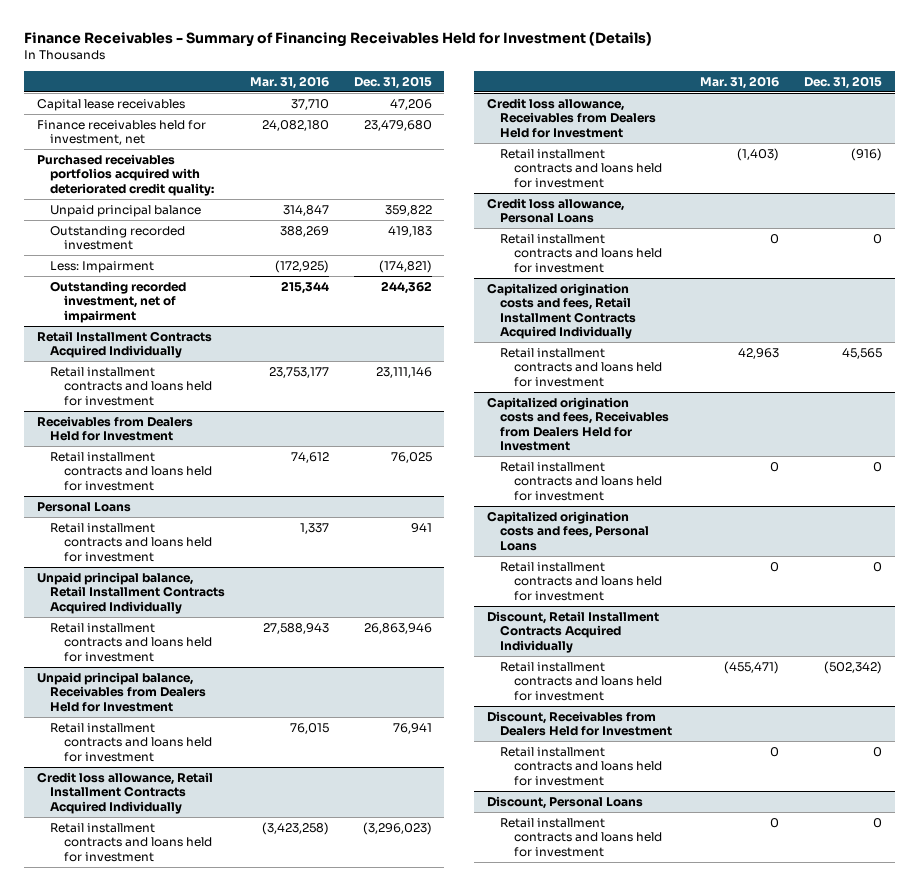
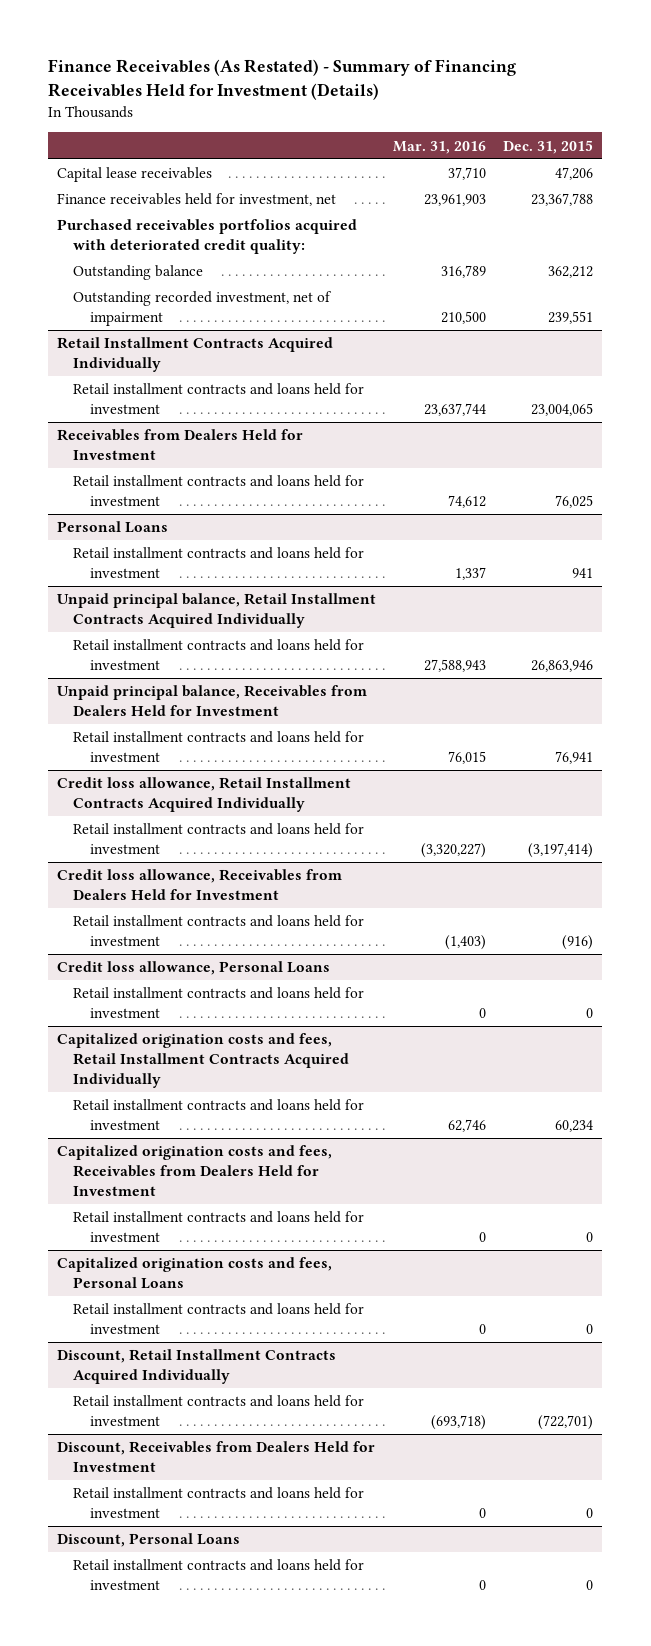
- Finance Receivables - Summary of Financing Receivables Held for Investment (Details)
+ Finance Receivables (As Restated) - Summary of Financing Receivables Held for Investment (Details)
- Finance receivables held for investment, net | 24,082,180 | 23,479,680
+ Finance receivables held for investment, net | 23,961,903 | 23,367,788
- Unpaid principal balance | 314,847 | 359,822
- Outstanding recorded investment | 388,269 | 419,183
- Less: Impairment | (172,925) | (174,821)
- Outstanding recorded investment, net of impairment | 215,344 | 244,362
+ Outstanding balance | 316,789 | 362,212
+ Outstanding recorded investment, net of impairment | 210,500 | 239,551
@ Retail Installment Contracts Acquired Individually
- Retail installment contracts and loans held for investment | 23,753,177 | 23,111,146
+ Retail installment contracts and loans held for investment | 23,637,744 | 23,004,065
@ Credit loss allowance, Retail Installment Contracts Acquired Individually
- Retail installment contracts and loans held for investment | (3,423,258) | (3,296,023)
+ Retail installment contracts and loans held for investment | (3,320,227) | (3,197,414)
@ Capitalized origination costs and fees, Retail Installment Contracts Acquired Individually
- Retail installment contracts and loans held for investment | 42,963 | 45,565
+ Retail installment contracts and loans held for investment | 62,746 | 60,234
@ Discount, Retail Installment Contracts Acquired Individually
- Retail installment contracts and loans held for investment | (455,471) | (502,342)
+ Retail installment contracts and loans held for investment | (693,718) | (722,701)

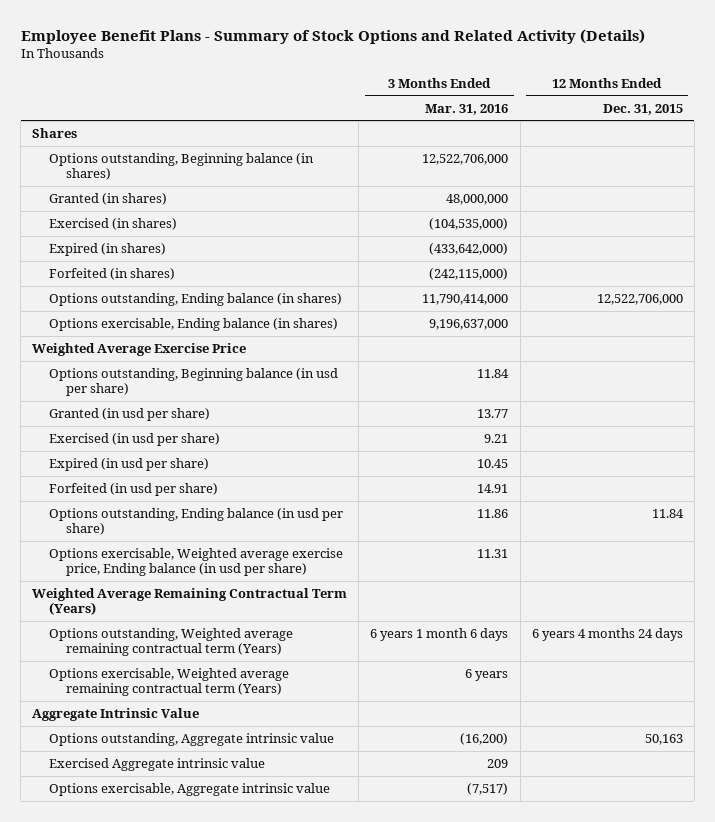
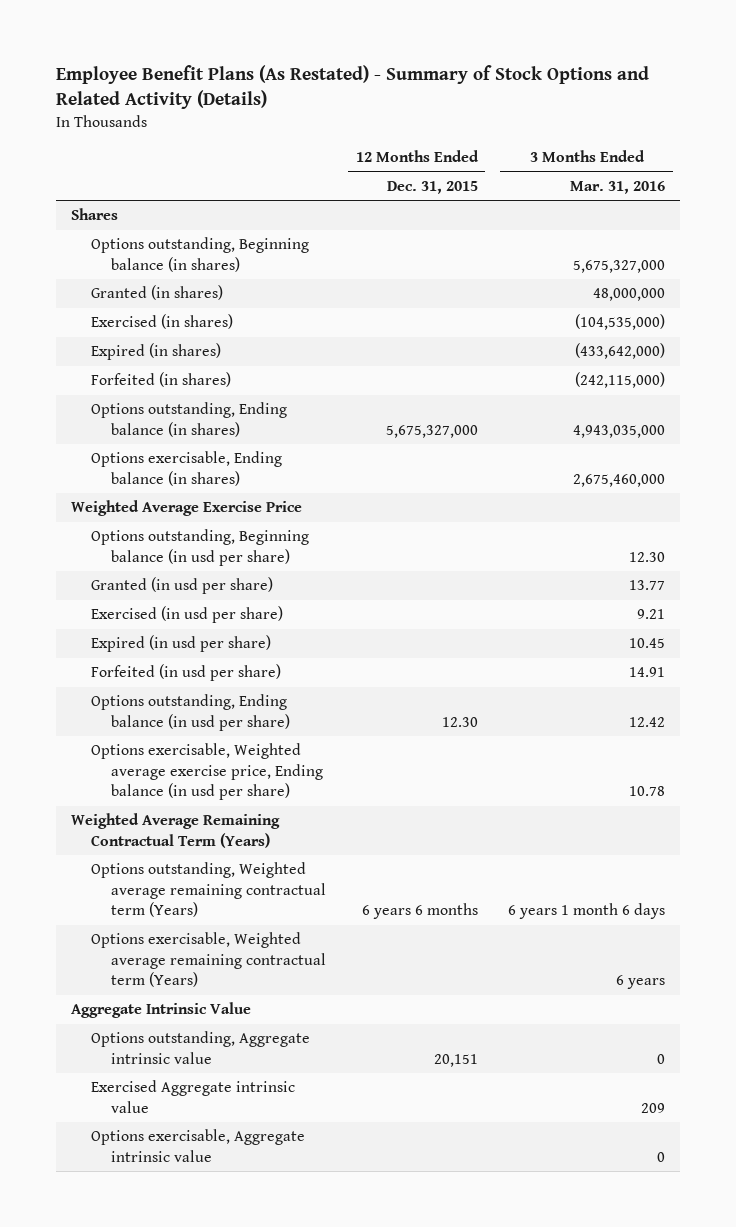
- Employee Benefit Plans - Summary of Stock Options and Related Activity (Details)
+ Employee Benefit Plans (As Restated) - Summary of Stock Options and Related Activity (Details)
- | 3 Months Ended Mar. 31, 2016 | 12 Months Ended Dec. 31, 2015
+ | 12 Months Ended Dec. 31, 2015 | 3 Months Ended Mar. 31, 2016
- Options outstanding, Beginning balance (in shares) | 12,522,706,000 |
+ Options outstanding, Beginning balance (in shares) | | 5,675,327,000
- Options outstanding, Ending balance (in shares) | 11,790,414,000 | 12,522,706,000
- Options exercisable, Ending balance (in shares) | 9,196,637,000 |
+ Options outstanding, Ending balance (in shares) | 5,675,327,000 | 4,943,035,000
+ Options exercisable, Ending balance (in shares) | | 2,675,460,000
- Options outstanding, Beginning balance (in usd per share) | 11.84 |
+ Options outstanding, Beginning balance (in usd per share) | | 12.30
- Options outstanding, Ending balance (in usd per share) | 11.86 | 11.84
- Options exercisable, Weighted average exercise price, Ending balance (in usd per share) | 11.31 |
+ Options outstanding, Ending balance (in usd per share) | 12.30 | 12.42
+ Options exercisable, Weighted average exercise price, Ending balance (in usd per share) | | 10.78
- Options outstanding, Weighted average remaining contractual term (Years) | 6 years 1 month 6 days | 6 years 4 months 24 days
+ Options outstanding, Weighted average remaining contractual term (Years) | 6 years 6 months | 6 years 1 month 6 days
- Options outstanding, Aggregate intrinsic value | (16,200) | 50,163
+ Options outstanding, Aggregate intrinsic value | 20,151 | 0
- Options exercisable, Aggregate intrinsic value | (7,517) |
+ Options exercisable, Aggregate intrinsic value | | 0

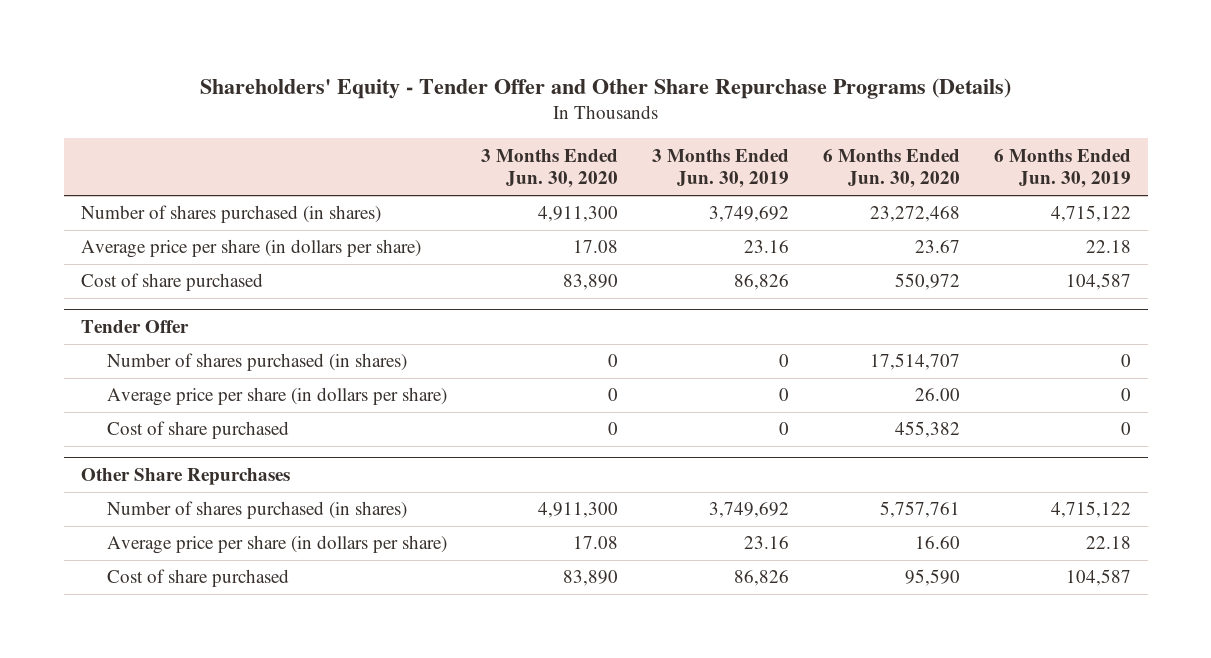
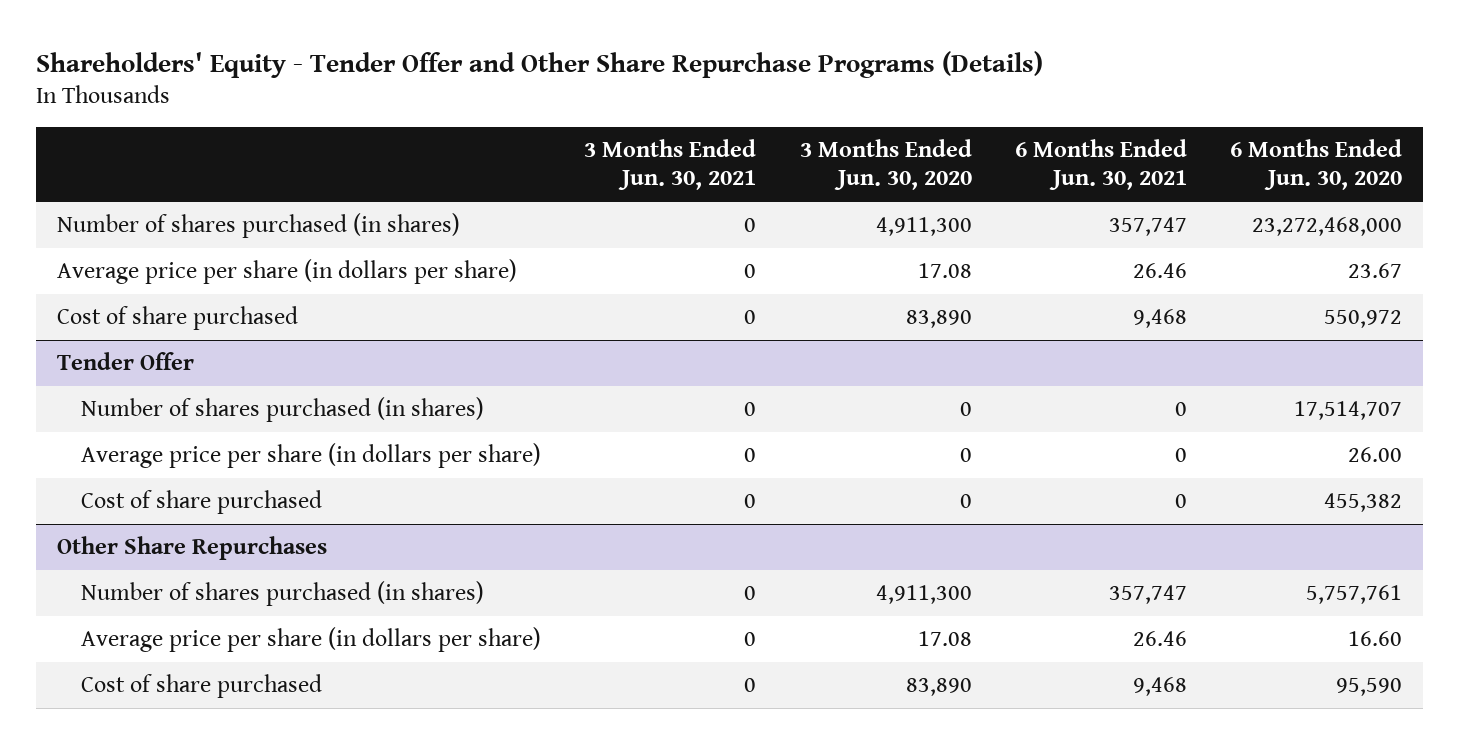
- | 3 Months Ended Jun. 30, 2020 | 3 Months Ended Jun. 30, 2019 | 6 Months Ended Jun. 30, 2020 | 6 Months Ended Jun. 30, 2019
+ | 3 Months Ended Jun. 30, 2021 | 3 Months Ended Jun. 30, 2020 | 6 Months Ended Jun. 30, 2021 | 6 Months Ended Jun. 30, 2020
- Number of shares purchased (in shares) | 4,911,300 | 3,749,692 | 23,272,468 | 4,715,122
+ Number of shares purchased (in shares) | 0 | 4,911,300 | 357,747 | 23,272,468,000

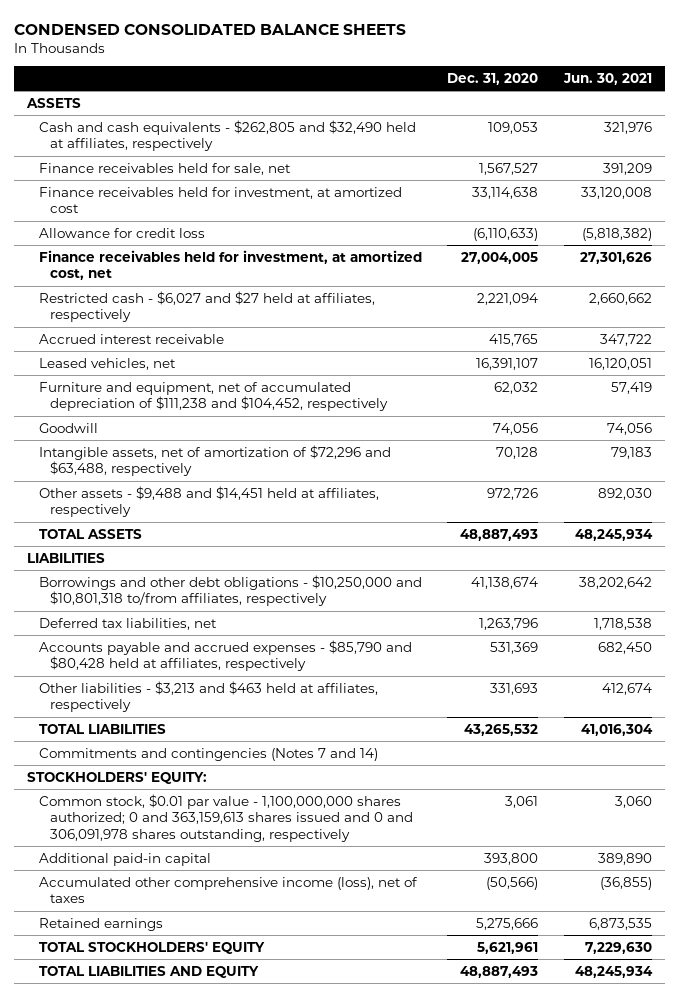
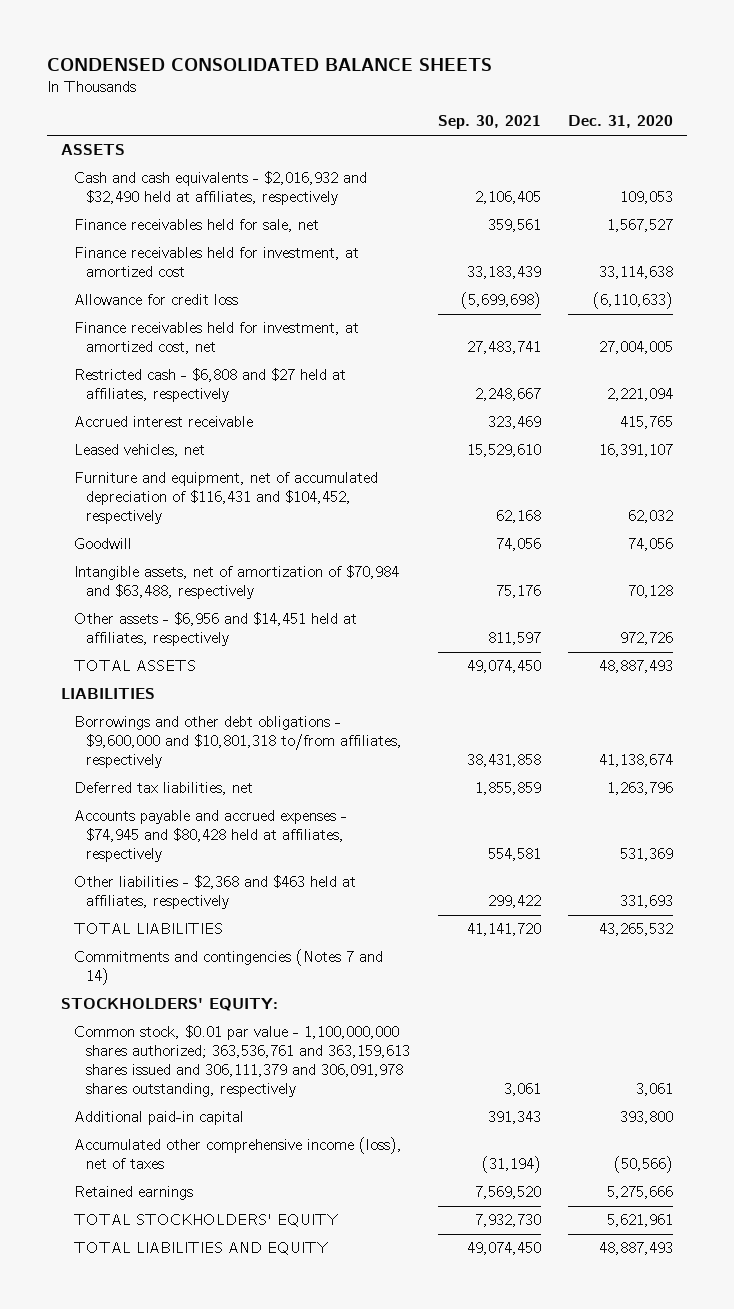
- | Dec. 31, 2020 | Jun. 30, 2021
+ | Sep. 30, 2021 | Dec. 31, 2020
- Cash and cash equivalents - $262,805 and $32,490 held at affiliates, respectively | 109,053 | 321,976
+ Cash and cash equivalents - $2,016,932 and $32,490 held at affiliates, respectively | 2,106,405 | 109,053
- Restricted cash - $6,027 and $27 held at affiliates, respectively | 2,221,094 | 2,660,662
+ Restricted cash - $6,808 and $27 held at affiliates, respectively | 2,248,667 | 2,221,094
- Furniture and equipment, net of accumulated depreciation of $111,238 and $104,452, respectively | 62,032 | 57,419
+ Furniture and equipment, net of accumulated depreciation of $116,431 and $104,452, respectively | 62,168 | 62,032
- Intangible assets, net of amortization of $72,296 and $63,488, respectively | 70,128 | 79,183
- Other assets - $9,488 and $14,451 held at affiliates, respectively | 972,726 | 892,030
+ Intangible assets, net of amortization of $70,984 and $63,488, respectively | 75,176 | 70,128
+ Other assets - $6,956 and $14,451 held at affiliates, respectively | 811,597 | 972,726
- Borrowings and other debt obligations - $10,250,000 and $10,801,318 to/from affiliates, respectively | 41,138,674 | 38,202,642
+ Borrowings and other debt obligations - $9,600,000 and $10,801,318 to/from affiliates, respectively | 38,431,858 | 41,138,674
- Accounts payable and accrued expenses - $85,790 and $80,428 held at affiliates, respectively | 531,369 | 682,450
- Other liabilities - $3,213 and $463 held at affiliates, respectively | 331,693 | 412,674
+ Accounts payable and accrued expenses - $74,945 and $80,428 held at affiliates, respectively | 554,581 | 531,369
+ Other liabilities - $2,368 and $463 held at affiliates, respectively | 299,422 | 331,693
- Common stock, $0.01 par value - 1,100,000,000 shares authorized; 0 and 363,159,613 shares issued and 0 and 306,091,978 shares outstanding, respectively | 3,061 | 3,060
+ Common stock, $0.01 par value - 1,100,000,000 shares authorized; 363,536,761 and 363,159,613 shares issued and 306,111,379 and 306,091,978 shares outstanding, respectively | 3,061 | 3,061

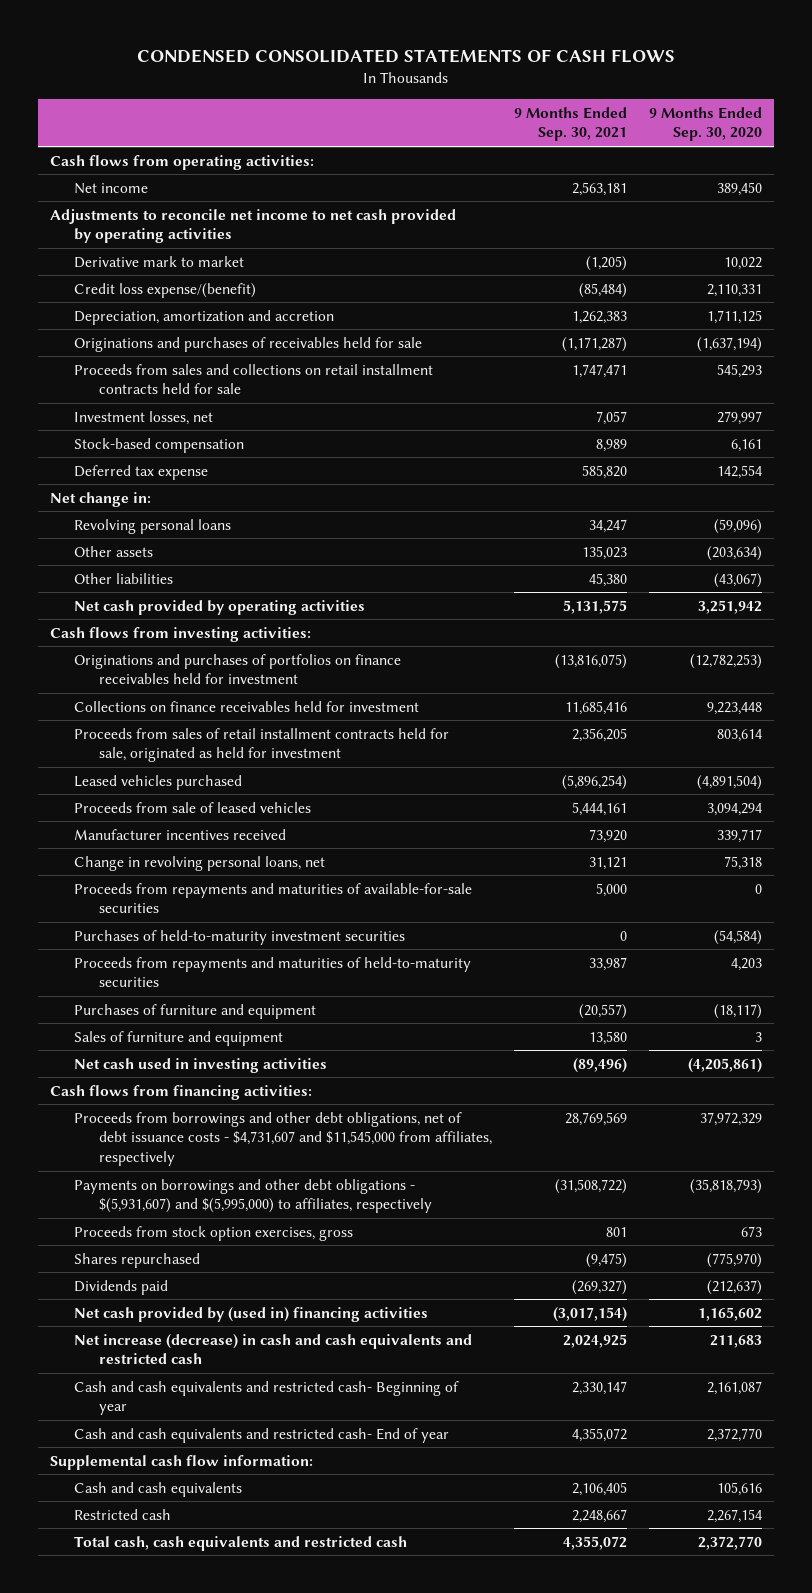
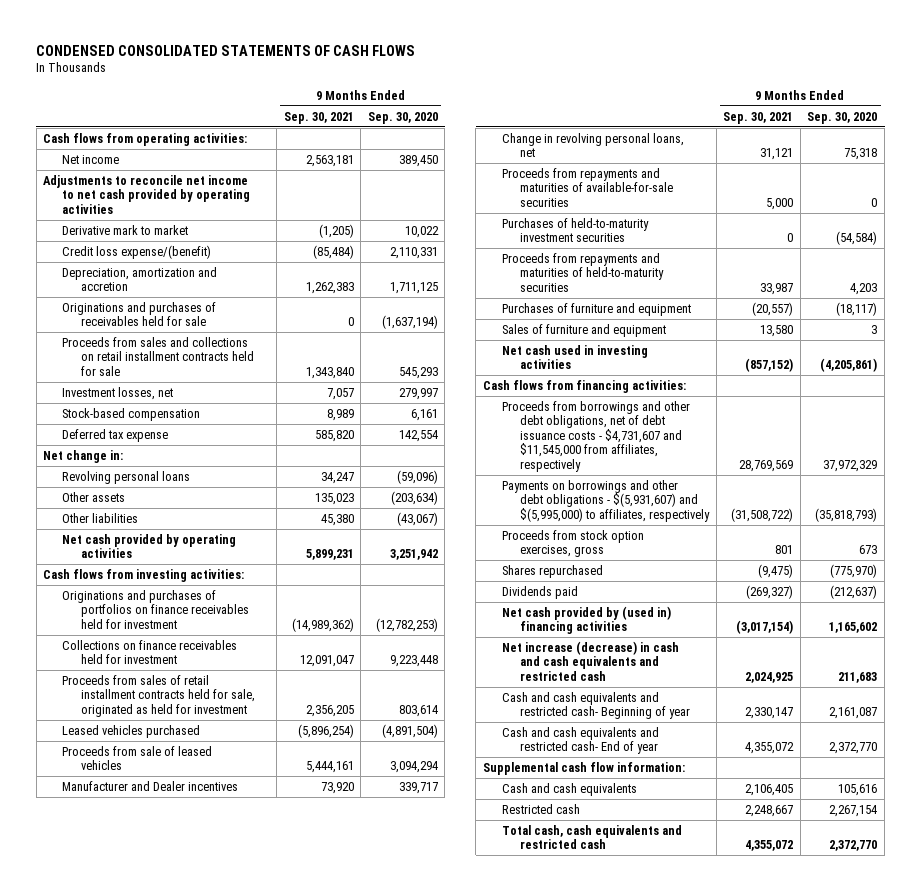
- Originations and purchases of receivables held for sale | (1,171,287) | (1,637,194)
- Proceeds from sales and collections on retail installment contracts held for sale | 1,747,471 | 545,293
+ Originations and purchases of receivables held for sale | 0 | (1,637,194)
+ Proceeds from sales and collections on retail installment contracts held for sale | 1,343,840 | 545,293
- Net cash provided by operating activities | 5,131,575 | 3,251,942
+ Net cash provided by operating activities | 5,899,231 | 3,251,942
- Originations and purchases of portfolios on finance receivables held for investment | (13,816,075) | (12,782,253)
- Collections on finance receivables held for investment | 11,685,416 | 9,223,448
+ Originations and purchases of portfolios on finance receivables held for investment | (14,989,362) | (12,782,253)
+ Collections on finance receivables held for investment | 12,091,047 | 9,223,448
- Manufacturer incentives received | 73,920 | 339,717
+ Manufacturer and Dealer incentives | 73,920 | 339,717
- Net cash used in investing activities | (89,496) | (4,205,861)
+ Net cash used in investing activities | (857,152) | (4,205,861)

